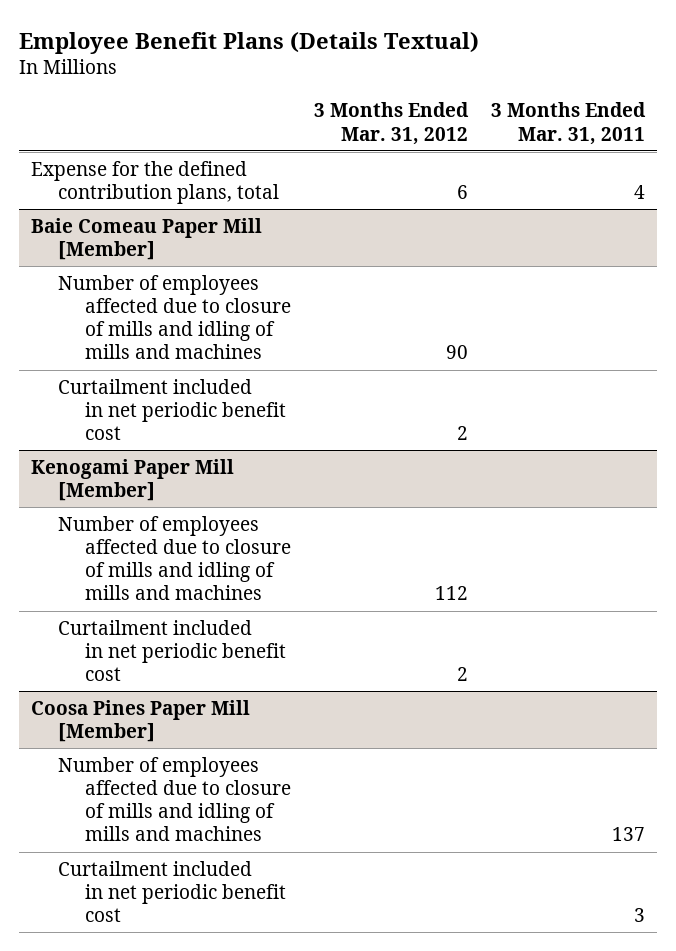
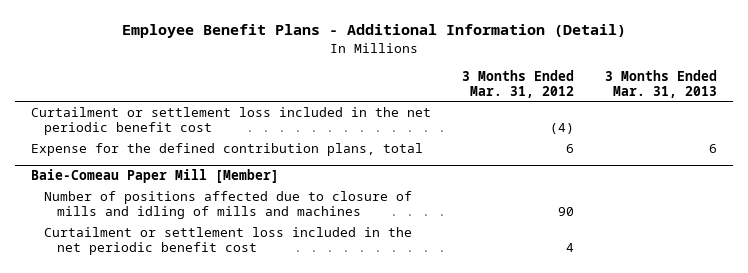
- Employee Benefit Plans (Details Textual)
+ Employee Benefit Plans - Additional Information (Detail)
- | 3 Months Ended Mar. 31, 2012 | 3 Months Ended Mar. 31, 2011
+ | 3 Months Ended Mar. 31, 2012 | 3 Months Ended Mar. 31, 2013
+ Curtailment or settlement loss included in the net periodic benefit cost | (4) |
- Baie Comeau Paper Mill [Member]
- Number of employees affected due to closure of mills and idling of mills and machines | 90 |
- Curtailment included in net periodic benefit cost | 2 |
- Kenogami Paper Mill [Member]
- Number of employees affected due to closure of mills and idling of mills and machines | 112 |
- Curtailment included in net periodic benefit cost | 2 |
- Coosa Pines Paper Mill [Member]
- Number of employees affected due to closure of mills and idling of mills and machines | | 137
- Curtailment included in net periodic benefit cost | | 3
+ Baie-Comeau Paper Mill [Member]
+ Number of positions affected due to closure of mills and idling of mills and machines | 90 |
+ Curtailment or settlement loss included in the net periodic benefit cost | 4 |

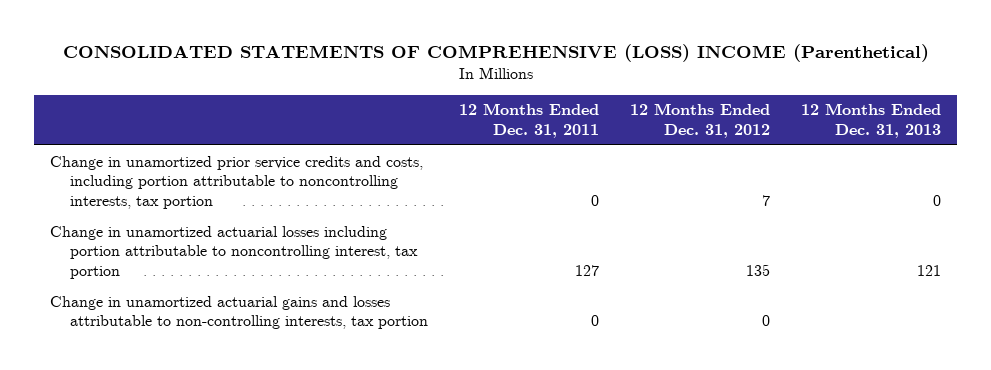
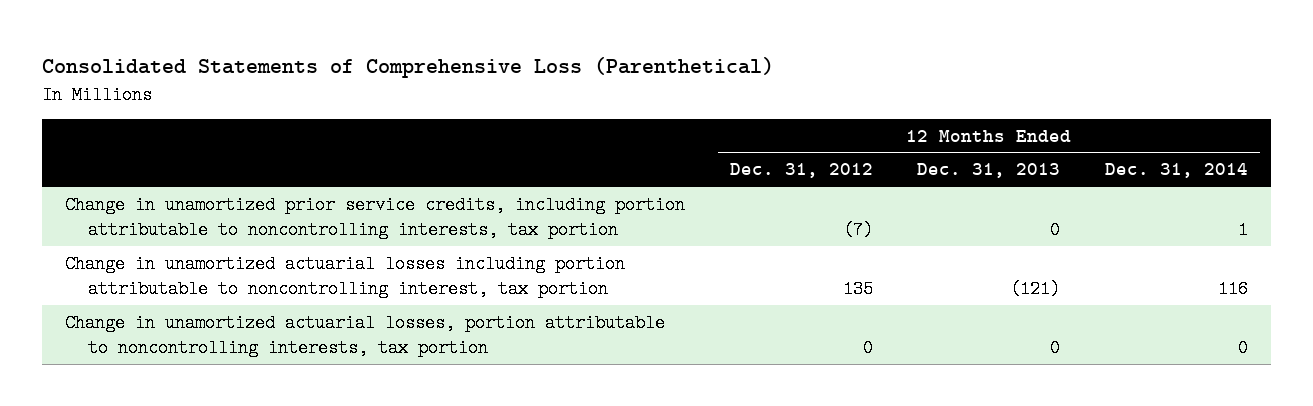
- CONSOLIDATED STATEMENTS OF COMPREHENSIVE (LOSS) INCOME (Parenthetical)
+ Consolidated Statements of Comprehensive Loss (Parenthetical)
- | 12 Months Ended Dec. 31, 2011 | 12 Months Ended Dec. 31, 2012 | 12 Months Ended Dec. 31, 2013
+ | 12 Months Ended Dec. 31, 2012 | 12 Months Ended Dec. 31, 2013 | 12 Months Ended Dec. 31, 2014
- Change in unamortized prior service credits and costs, including portion attributable to noncontrolling interests, tax portion | 0 | 7 | 0
- Change in unamortized actuarial losses including portion attributable to noncontrolling interest, tax portion | 127 | 135 | 121
- Change in unamortized actuarial gains and losses attributable to non-controlling interests, tax portion | 0 | 0 |
+ Change in unamortized prior service credits, including portion attributable to noncontrolling interests, tax portion | (7) | 0 | 1
+ Change in unamortized actuarial losses including portion attributable to noncontrolling interest, tax portion | 135 | (121) | 116
+ Change in unamortized actuarial losses, portion attributable to noncontrolling interests, tax portion | 0 | 0 | 0

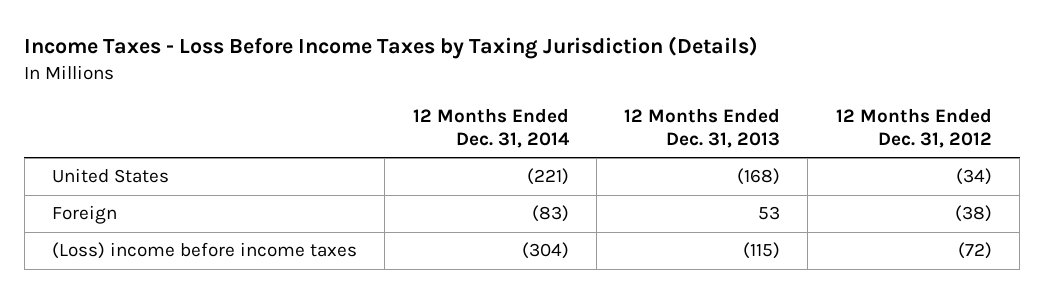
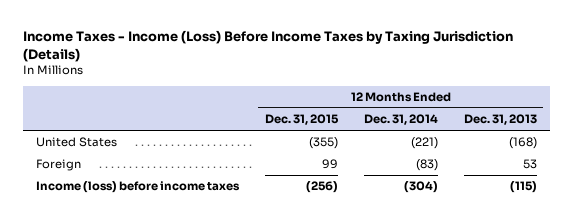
- Income Taxes - Loss Before Income Taxes by Taxing Jurisdiction (Details)
+ Income Taxes - Income (Loss) Before Income Taxes by Taxing Jurisdiction (Details)
- | 12 Months Ended Dec. 31, 2014 | 12 Months Ended Dec. 31, 2013 | 12 Months Ended Dec. 31, 2012
+ | 12 Months Ended Dec. 31, 2015 | 12 Months Ended Dec. 31, 2014 | 12 Months Ended Dec. 31, 2013
- (Loss) income before income taxes | (304) | (115) | (72)
+ Income (loss) before income taxes | (256) | (304) | (115)

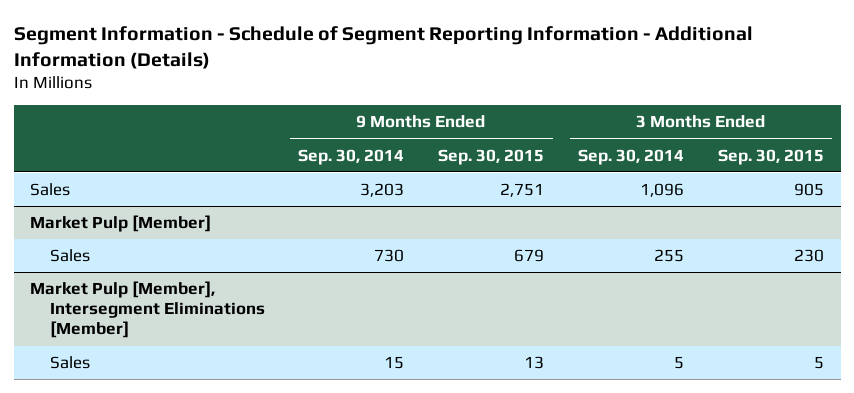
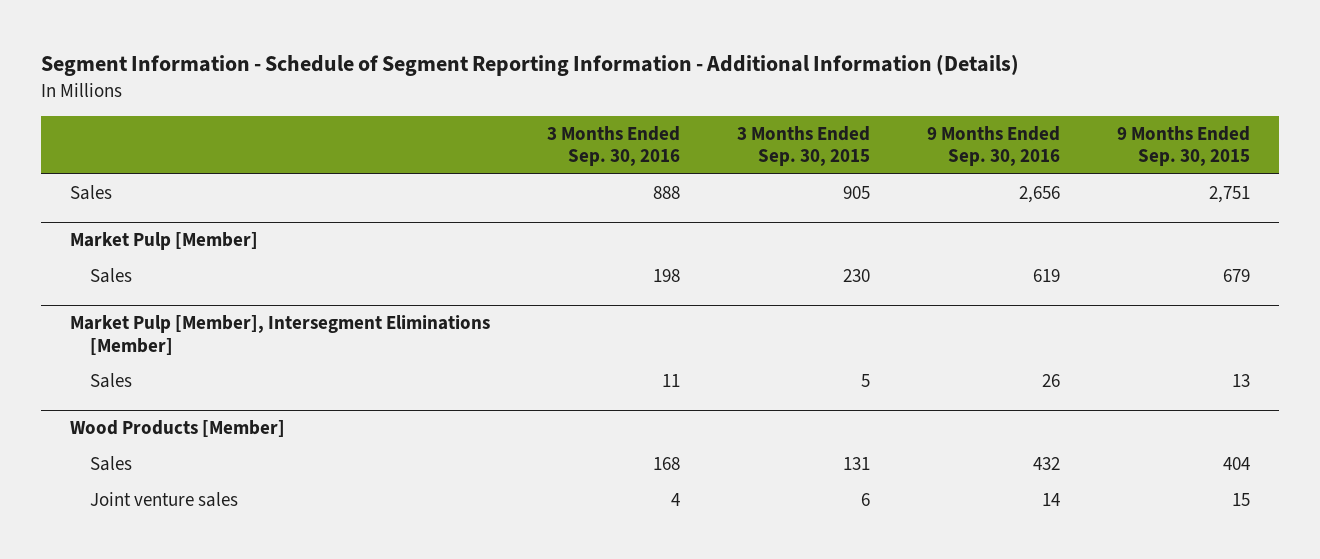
- | 9 Months Ended Sep. 30, 2014 | 9 Months Ended Sep. 30, 2015 | 3 Months Ended Sep. 30, 2014 | 3 Months Ended Sep. 30, 2015
+ | 3 Months Ended Sep. 30, 2016 | 3 Months Ended Sep. 30, 2015 | 9 Months Ended Sep. 30, 2016 | 9 Months Ended Sep. 30, 2015
+ Wood Products [Member]
+ Sales | 168 | 131 | 432 | 404
+ Joint venture sales | 4 | 6 | 14 | 15

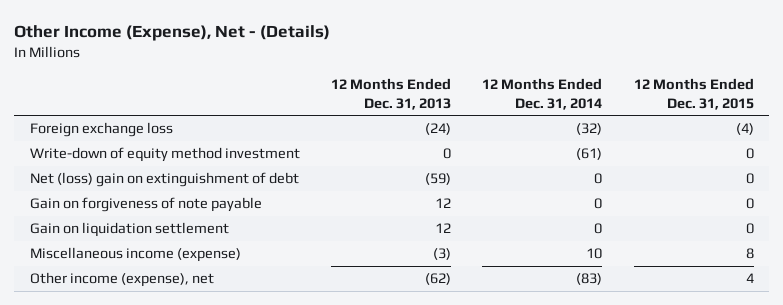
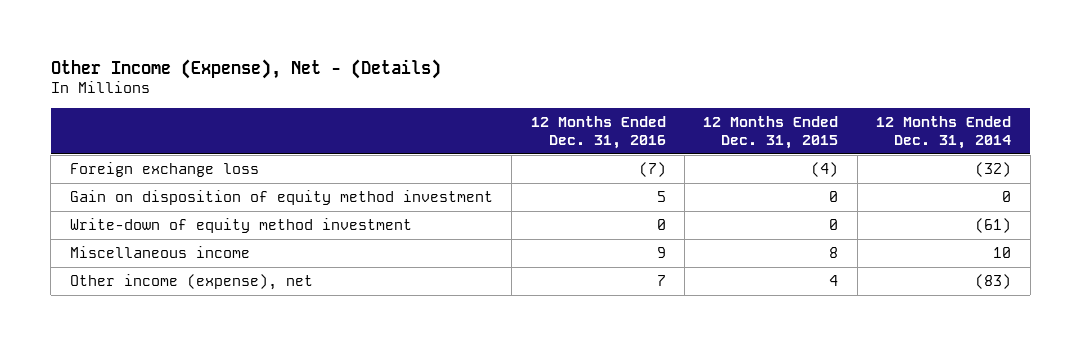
- | 12 Months Ended Dec. 31, 2013 | 12 Months Ended Dec. 31, 2014 | 12 Months Ended Dec. 31, 2015
+ | 12 Months Ended Dec. 31, 2016 | 12 Months Ended Dec. 31, 2015 | 12 Months Ended Dec. 31, 2014
+ Gain on disposition of equity method investment | 5 | 0 | 0
- Net (loss) gain on extinguishment of debt | (59) | 0 | 0
- Gain on forgiveness of note payable | 12 | 0 | 0
- Gain on liquidation settlement | 12 | 0 | 0
- Miscellaneous income (expense) | (3) | 10 | 8
+ Miscellaneous income | 9 | 8 | 10

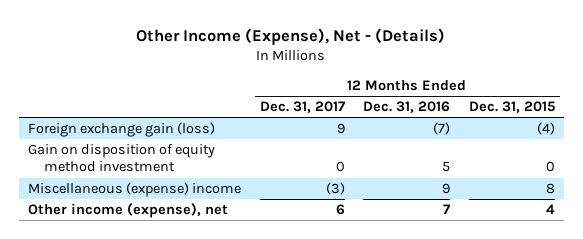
- | 12 Months Ended Dec. 31, 2016 | 12 Months Ended Dec. 31, 2015 | 12 Months Ended Dec. 31, 2014
+ | 12 Months Ended Dec. 31, 2017 | 12 Months Ended Dec. 31, 2016 | 12 Months Ended Dec. 31, 2015
- Foreign exchange loss | (7) | (4) | (32)
+ Foreign exchange gain (loss) | 9 | (7) | (4)
- Write-down of equity method investment | 0 | 0 | (61)
- Miscellaneous income | 9 | 8 | 10
+ Miscellaneous (expense) income | (3) | 9 | 8

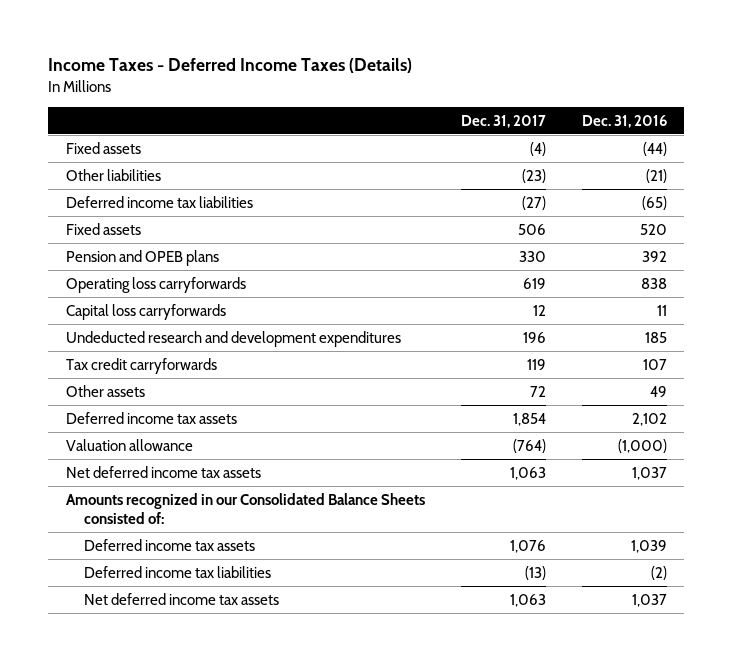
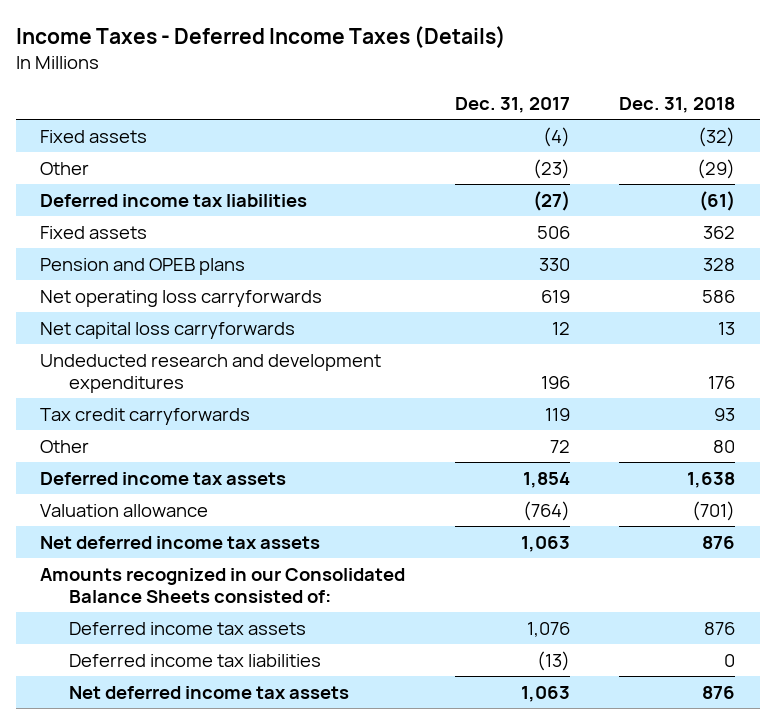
- | Dec. 31, 2017 | Dec. 31, 2016
+ | Dec. 31, 2017 | Dec. 31, 2018
- Other liabilities | (23) | (21)
+ Other | (23) | (29)
- Operating loss carryforwards | 619 | 838
- Capital loss carryforwards | 12 | 11
+ Net operating loss carryforwards | 619 | 586
+ Net capital loss carryforwards | 12 | 13
- Other assets | 72 | 49
+ Other | 72 | 80

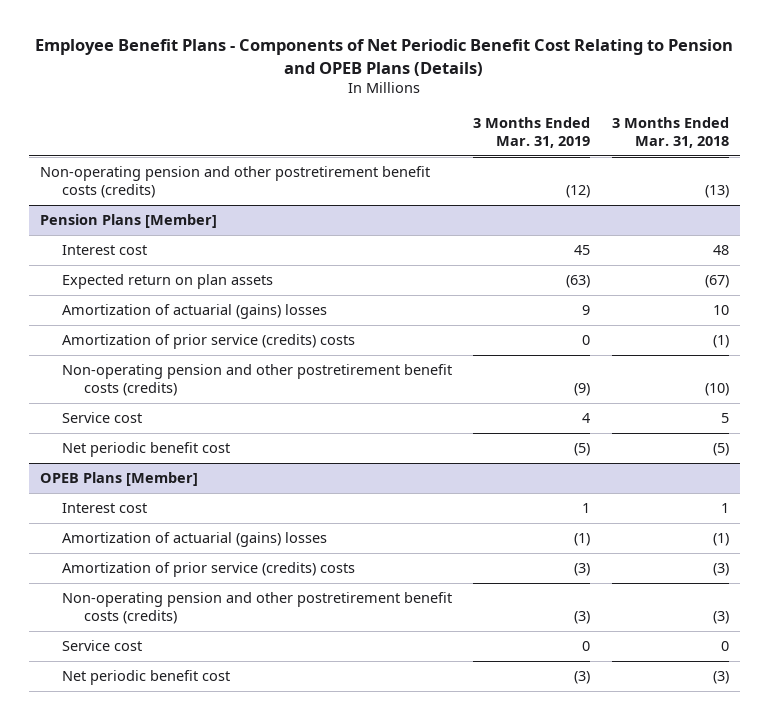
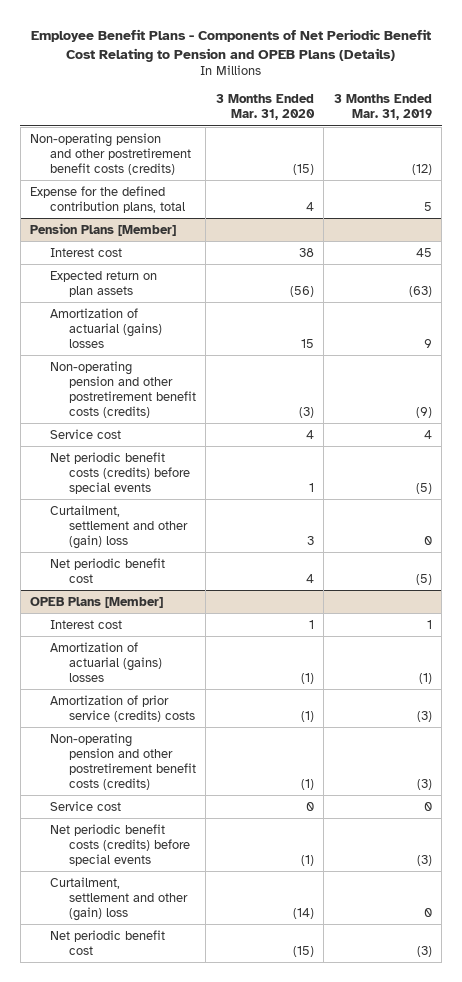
- | 3 Months Ended Mar. 31, 2019 | 3 Months Ended Mar. 31, 2018
+ | 3 Months Ended Mar. 31, 2020 | 3 Months Ended Mar. 31, 2019
+ Expense for the defined contribution plans, total | 4 | 5
@ Pension Plans [Member]
- Amortization of prior service (credits) costs | 0 | (1)
+ Net periodic benefit costs (credits) before special events | 1 | (5)
+ Curtailment, settlement and other (gain) loss | 3 | 0
@ OPEB Plans [Member]
+ Net periodic benefit costs (credits) before special events | (1) | (3)
+ Curtailment, settlement and other (gain) loss | (14) | 0

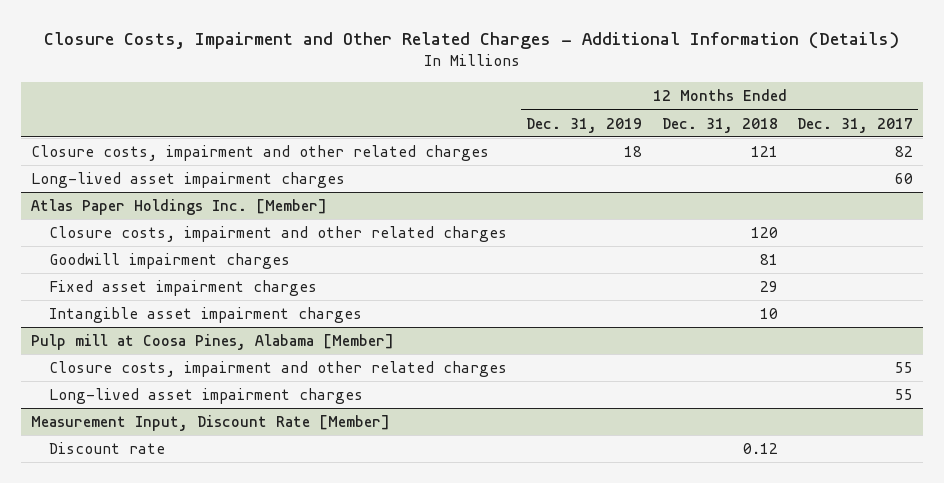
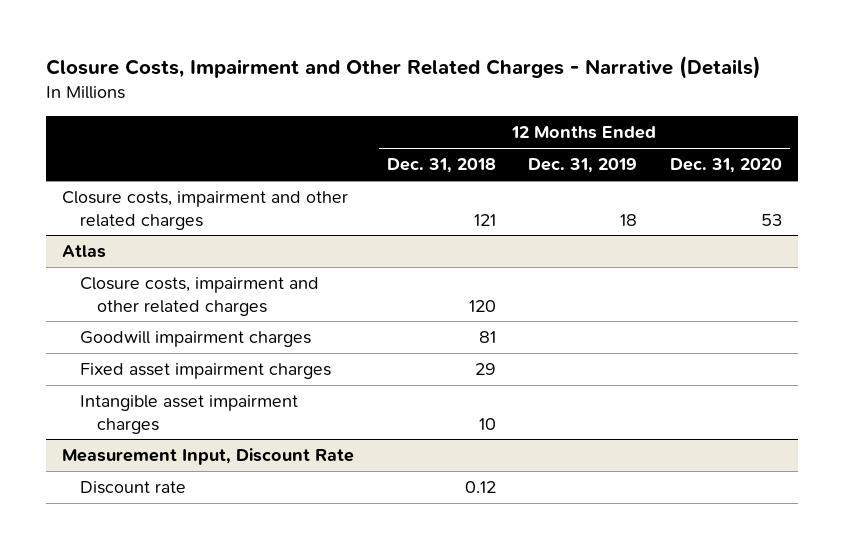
- Closure Costs, Impairment and Other Related Charges - Additional Information (Details)
+ Closure Costs, Impairment and Other Related Charges - Narrative (Details)
- | 12 Months Ended Dec. 31, 2019 | 12 Months Ended Dec. 31, 2018 | 12 Months Ended Dec. 31, 2017
+ | 12 Months Ended Dec. 31, 2018 | 12 Months Ended Dec. 31, 2019 | 12 Months Ended Dec. 31, 2020
- Long-lived asset impairment charges | | | 60
- Atlas Paper Holdings Inc. [Member]
+ Atlas
- Pulp mill at Coosa Pines, Alabama [Member]
- Closure costs, impairment and other related charges | | | 55
- Long-lived asset impairment charges | | | 55
- Measurement Input, Discount Rate [Member]
+ Measurement Input, Discount Rate

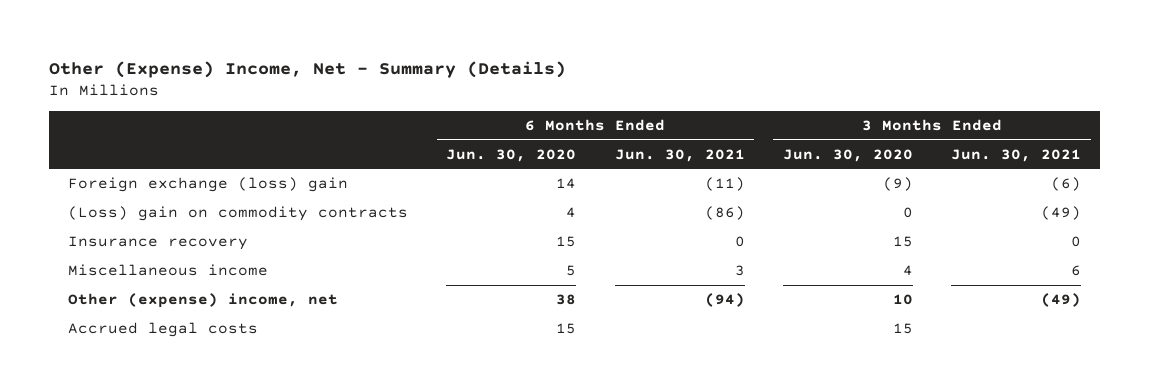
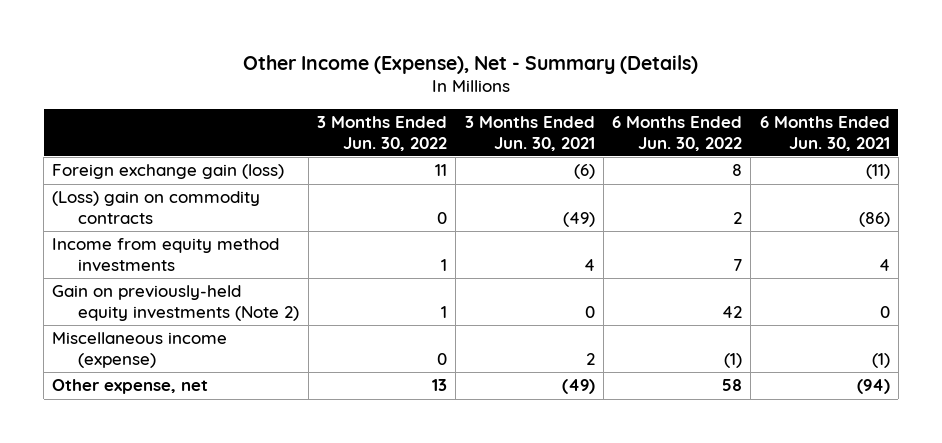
- Other (Expense) Income, Net - Summary (Details)
+ Other Income (Expense), Net - Summary (Details)
- | 6 Months Ended Jun. 30, 2020 | 6 Months Ended Jun. 30, 2021 | 3 Months Ended Jun. 30, 2020 | 3 Months Ended Jun. 30, 2021
+ | 3 Months Ended Jun. 30, 2022 | 3 Months Ended Jun. 30, 2021 | 6 Months Ended Jun. 30, 2022 | 6 Months Ended Jun. 30, 2021
- Foreign exchange (loss) gain | 14 | (11) | (9) | (6)
+ Foreign exchange gain (loss) | 11 | (6) | 8 | (11)
- Insurance recovery | 15 | 0 | 15 | 0
- Miscellaneous income | 5 | 3 | 4 | 6
- Other (expense) income, net | 38 | (94) | 10 | (49)
- Accrued legal costs | 15 | | 15 |
+ Income from equity method investments | 1 | 4 | 7 | 4
+ Gain on previously-held equity investments (Note 2) | 1 | 0 | 42 | 0
+ Miscellaneous income (expense) | 0 | 2 | (1) | (1)
+ Other expense, net | 13 | (49) | 58 | (94)

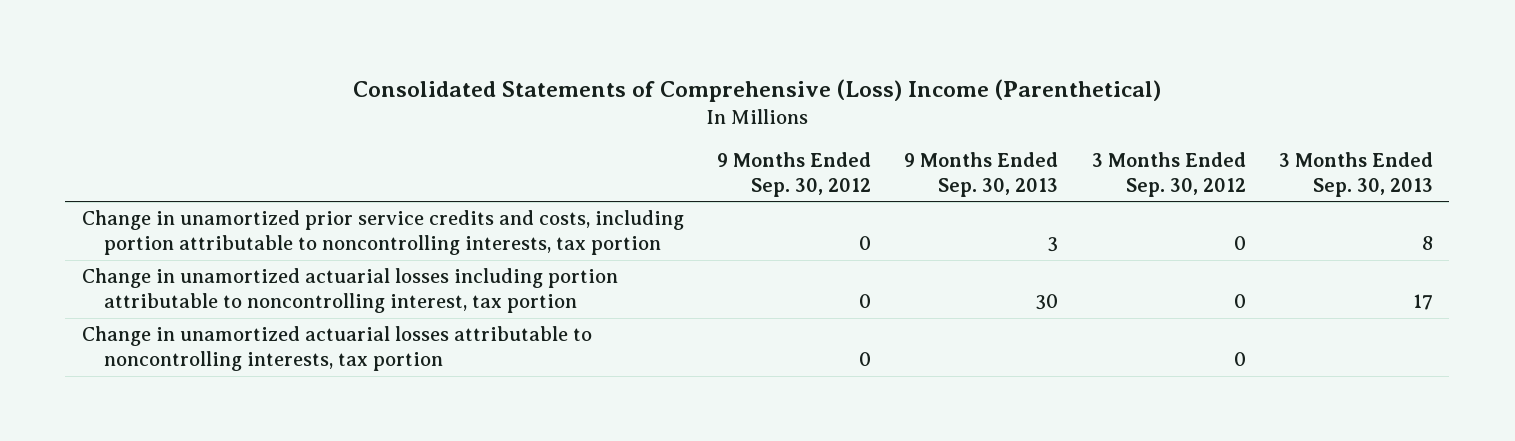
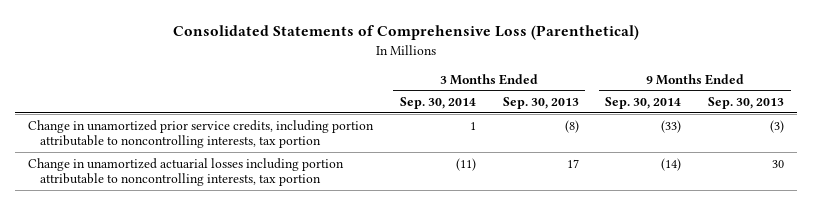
- Consolidated Statements of Comprehensive (Loss) Income (Parenthetical)
+ Consolidated Statements of Comprehensive Loss (Parenthetical)
- | 9 Months Ended Sep. 30, 2012 | 9 Months Ended Sep. 30, 2013 | 3 Months Ended Sep. 30, 2012 | 3 Months Ended Sep. 30, 2013
+ | 3 Months Ended Sep. 30, 2014 | 3 Months Ended Sep. 30, 2013 | 9 Months Ended Sep. 30, 2014 | 9 Months Ended Sep. 30, 2013
- Change in unamortized prior service credits and costs, including portion attributable to noncontrolling interests, tax portion | 0 | 3 | 0 | 8
- Change in unamortized actuarial losses including portion attributable to noncontrolling interest, tax portion | 0 | 30 | 0 | 17
- Change in unamortized actuarial losses attributable to noncontrolling interests, tax portion | 0 | | 0 |
+ Change in unamortized prior service credits, including portion attributable to noncontrolling interests, tax portion | 1 | (8) | (33) | (3)
+ Change in unamortized actuarial losses including portion attributable to noncontrolling interests, tax portion | (11) | 17 | (14) | 30

